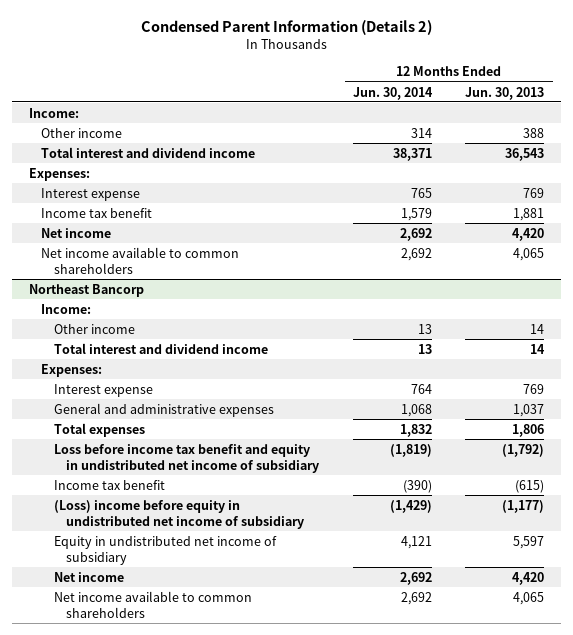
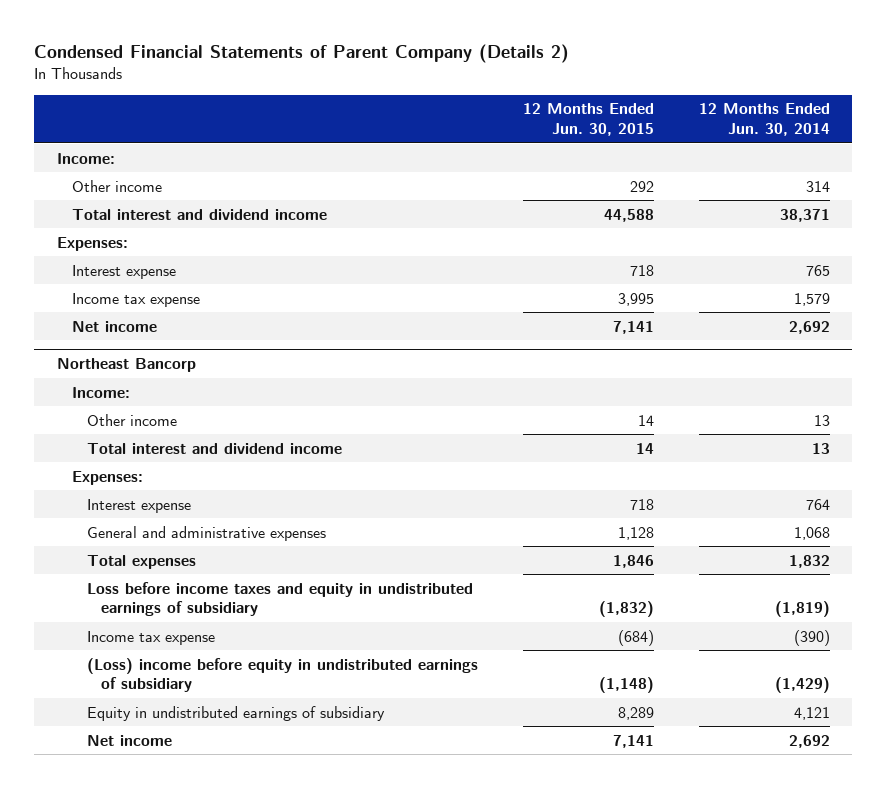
- Condensed Parent Information (Details 2)
+ Condensed Financial Statements of Parent Company (Details 2)
- | 12 Months Ended Jun. 30, 2014 | 12 Months Ended Jun. 30, 2013
+ | 12 Months Ended Jun. 30, 2015 | 12 Months Ended Jun. 30, 2014
- Income tax benefit | 1,579 | 1,881
+ Income tax expense | 3,995 | 1,579
- Net income available to common shareholders | 2,692 | 4,065
@ Northeast Bancorp
- Loss before income tax benefit and equity in undistributed net income of subsidiary | (1,819) | (1,792)
- Income tax benefit | (390) | (615)
- (Loss) income before equity in undistributed net income of subsidiary | (1,429) | (1,177)
- Equity in undistributed net income of subsidiary | 4,121 | 5,597
+ Loss before income taxes and equity in undistributed earnings of subsidiary | (1,832) | (1,819)
+ Income tax expense | (684) | (390)
+ (Loss) income before equity in undistributed earnings of subsidiary | (1,148) | (1,429)
+ Equity in undistributed earnings of subsidiary | 8,289 | 4,121
- Net income available to common shareholders | 2,692 | 4,065

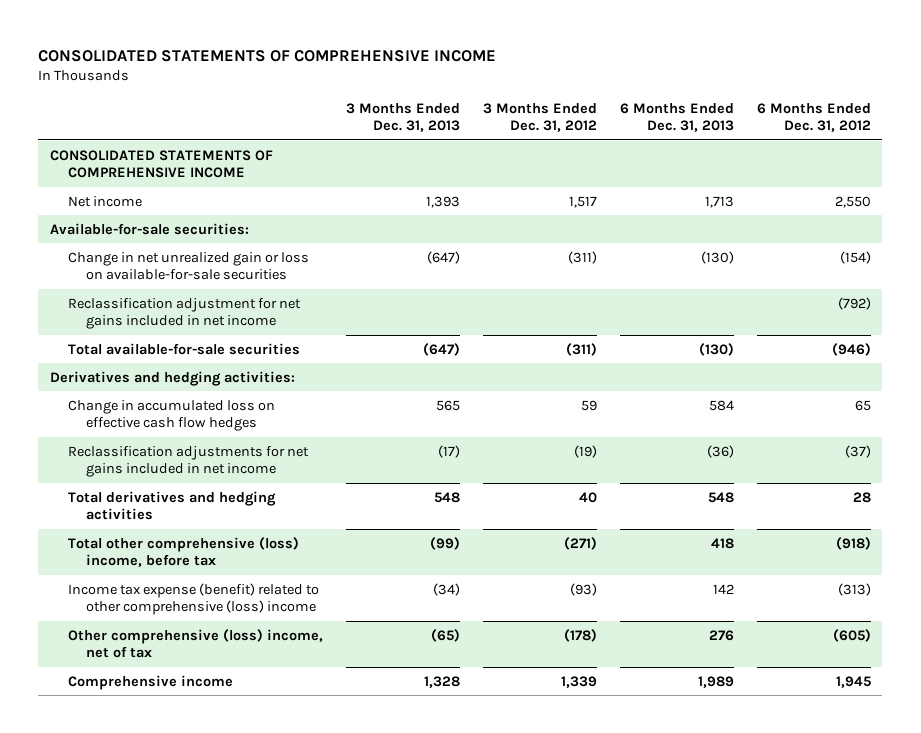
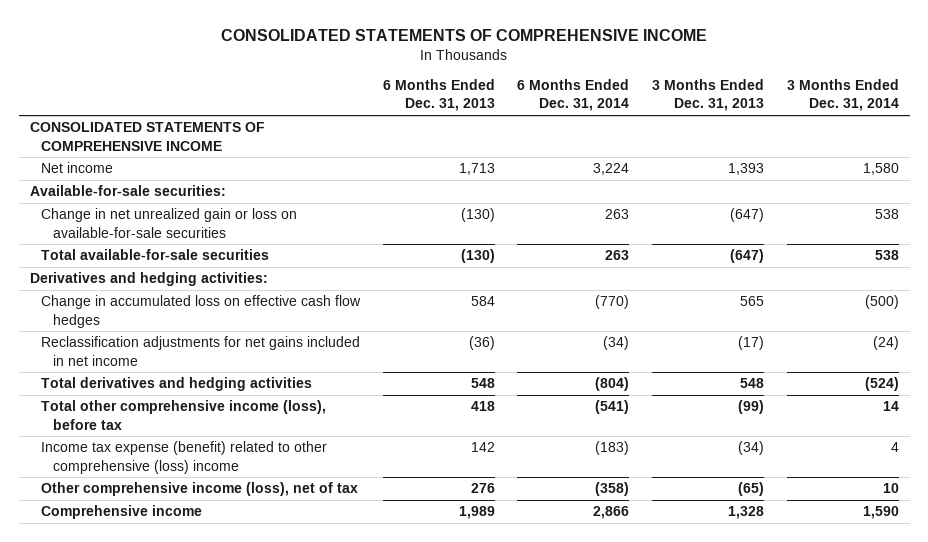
- | 3 Months Ended Dec. 31, 2013 | 3 Months Ended Dec. 31, 2012 | 6 Months Ended Dec. 31, 2013 | 6 Months Ended Dec. 31, 2012
+ | 6 Months Ended Dec. 31, 2013 | 6 Months Ended Dec. 31, 2014 | 3 Months Ended Dec. 31, 2013 | 3 Months Ended Dec. 31, 2014
- Reclassification adjustment for net gains included in net income | | | | (792)
- Total other comprehensive (loss) income, before tax | (99) | (271) | 418 | (918)
+ Total other comprehensive income (loss), before tax | 418 | (541) | (99) | 14
- Other comprehensive (loss) income, net of tax | (65) | (178) | 276 | (605)
+ Other comprehensive income (loss), net of tax | 276 | (358) | (65) | 10

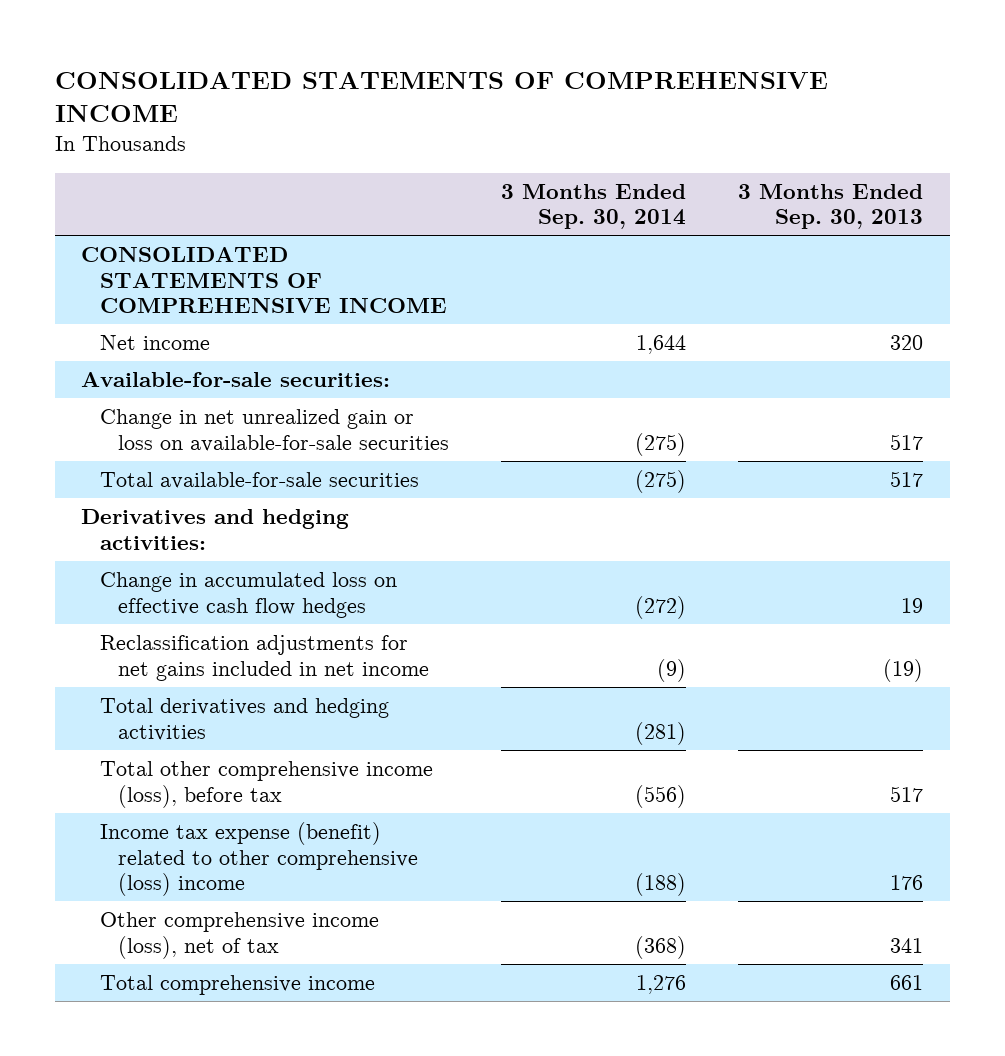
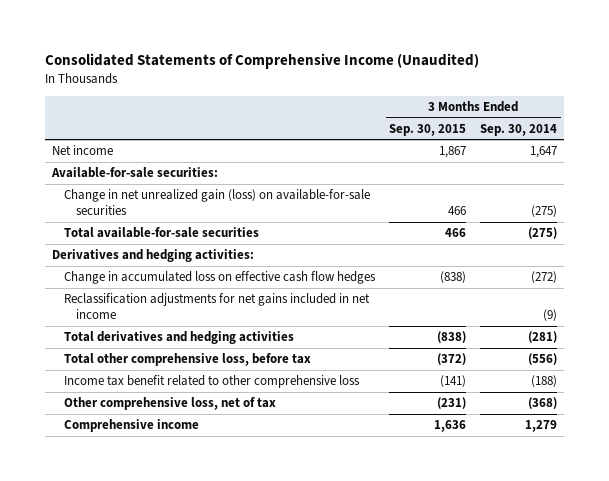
- CONSOLIDATED STATEMENTS OF COMPREHENSIVE INCOME
+ Consolidated Statements of Comprehensive Income (Unaudited)
- | 3 Months Ended Sep. 30, 2014 | 3 Months Ended Sep. 30, 2013
+ | 3 Months Ended Sep. 30, 2015 | 3 Months Ended Sep. 30, 2014
- CONSOLIDATED STATEMENTS OF COMPREHENSIVE INCOME
- Net income | 1,644 | 320
+ Net income | 1,867 | 1,647
- Change in net unrealized gain or loss on available-for-sale securities | (275) | 517
+ Change in net unrealized gain (loss) on available-for-sale securities | 466 | (275)
- Total other comprehensive income (loss), before tax | (556) | 517
- Income tax expense (benefit) related to other comprehensive (loss) income | (188) | 176
- Other comprehensive income (loss), net of tax | (368) | 341
- Total comprehensive income | 1,276 | 661
+ Total other comprehensive loss, before tax | (372) | (556)
+ Income tax benefit related to other comprehensive loss | (141) | (188)
+ Other comprehensive loss, net of tax | (231) | (368)
+ Comprehensive income | 1,636 | 1,279

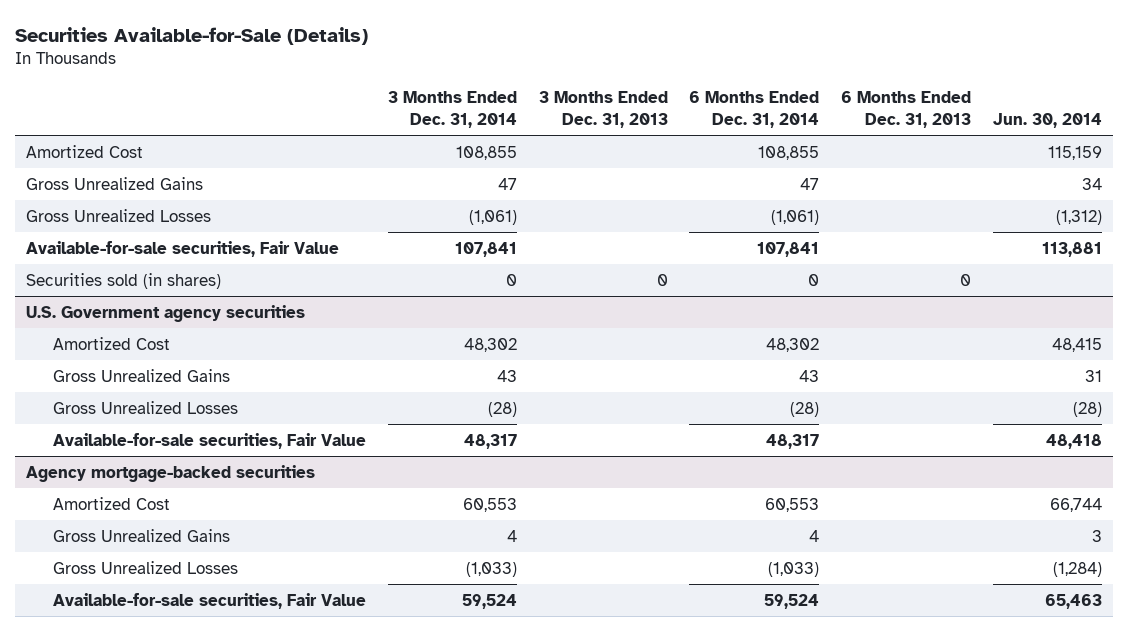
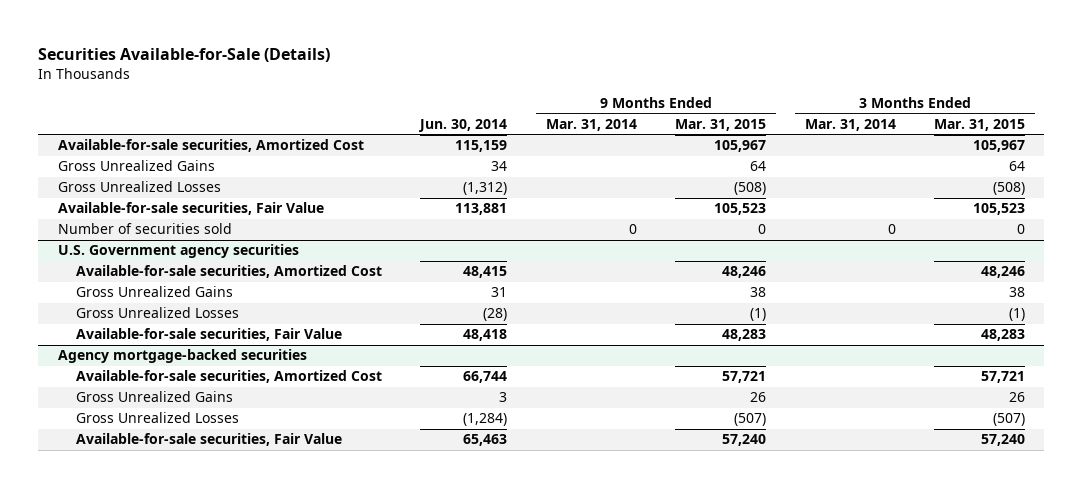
- | 3 Months Ended Dec. 31, 2014 | 3 Months Ended Dec. 31, 2013 | 6 Months Ended Dec. 31, 2014 | 6 Months Ended Dec. 31, 2013 | Jun. 30, 2014
+ | Jun. 30, 2014 | 9 Months Ended Mar. 31, 2014 | 9 Months Ended Mar. 31, 2015 | 3 Months Ended Mar. 31, 2014 | 3 Months Ended Mar. 31, 2015
- Amortized Cost | 108,855 | | 108,855 | | 115,159
+ Available-for-sale securities, Amortized Cost | 115,159 | | 105,967 | | 105,967
- Securities sold (in shares) | 0 | 0 | 0 | 0 |
+ Number of securities sold | | 0 | 0 | 0 | 0
@ U.S. Government agency securities
- Amortized Cost | 48,302 | | 48,302 | | 48,415
+ Available-for-sale securities, Amortized Cost | 48,415 | | 48,246 | | 48,246
@ Agency mortgage-backed securities
- Amortized Cost | 60,553 | | 60,553 | | 66,744
+ Available-for-sale securities, Amortized Cost | 66,744 | | 57,721 | | 57,721

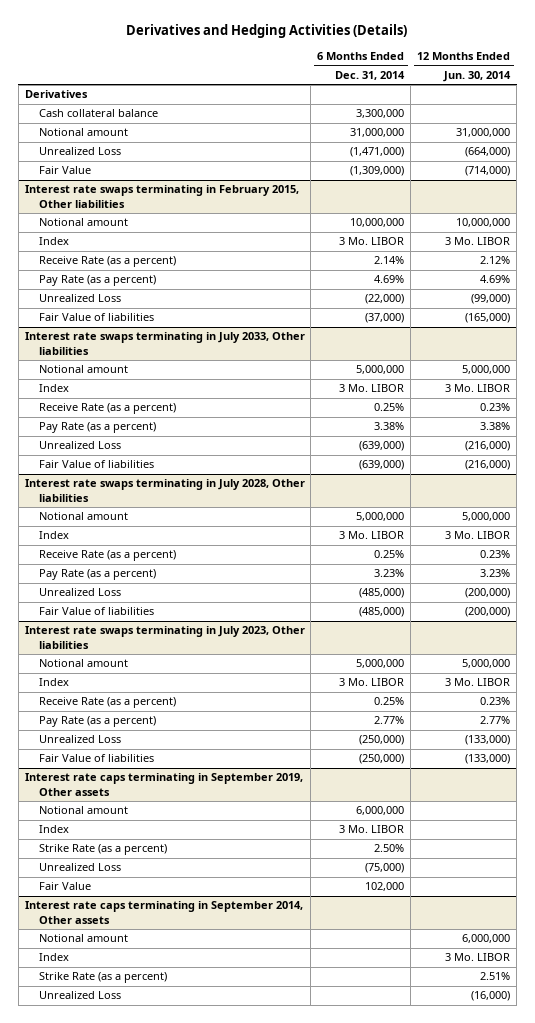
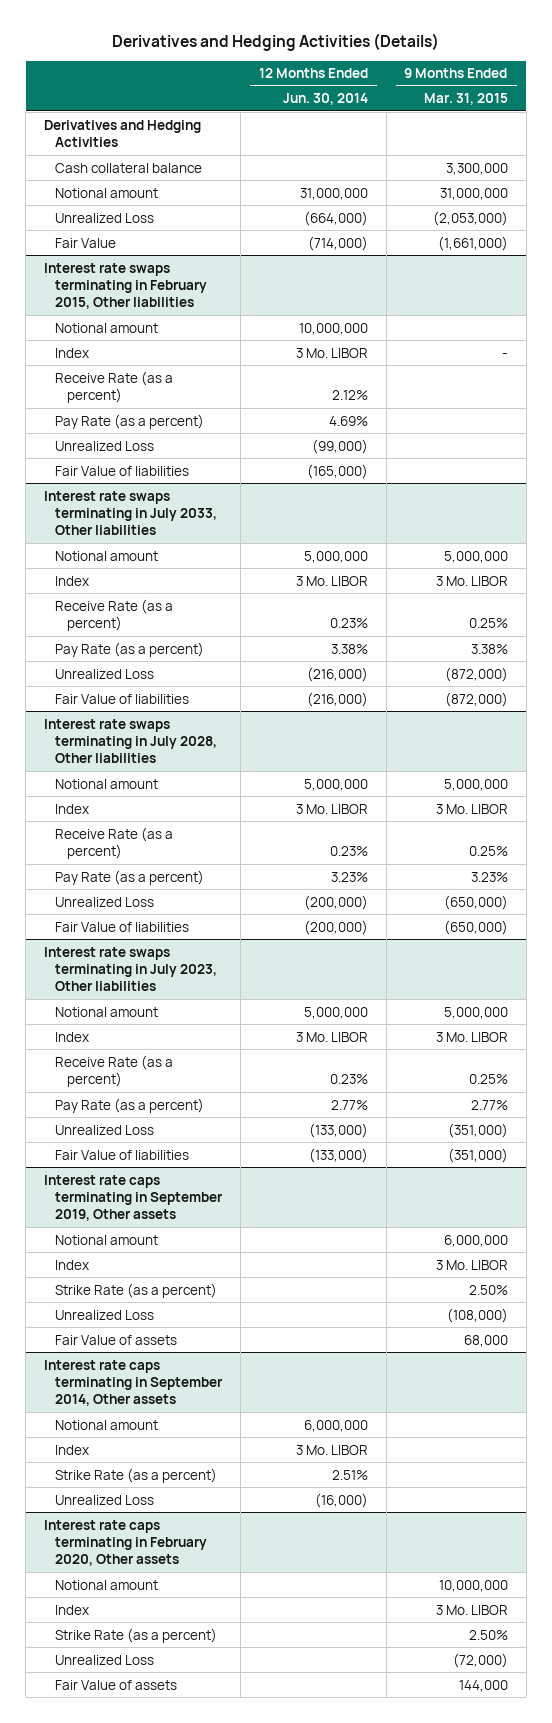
- | 6 Months Ended Dec. 31, 2014 | 12 Months Ended Jun. 30, 2014
+ | 12 Months Ended Jun. 30, 2014 | 9 Months Ended Mar. 31, 2015
- Derivatives
+ Derivatives and Hedging Activities
@ Interest rate caps terminating in September 2019, Other assets
- Fair Value | 102,000 |
+ Fair Value of assets | | 68,000
+ Interest rate caps terminating in February 2020, Other assets
+ Notional amount | | 10,000,000
+ Index | | 3 Mo. LIBOR
+ Strike Rate (as a percent) | | 2.50%
+ Unrealized Loss | | (72,000)
+ Fair Value of assets | | 144,000

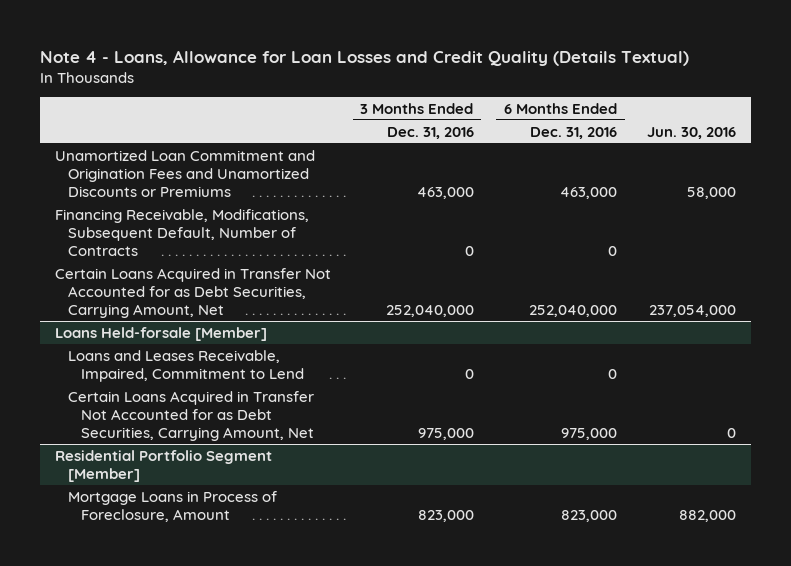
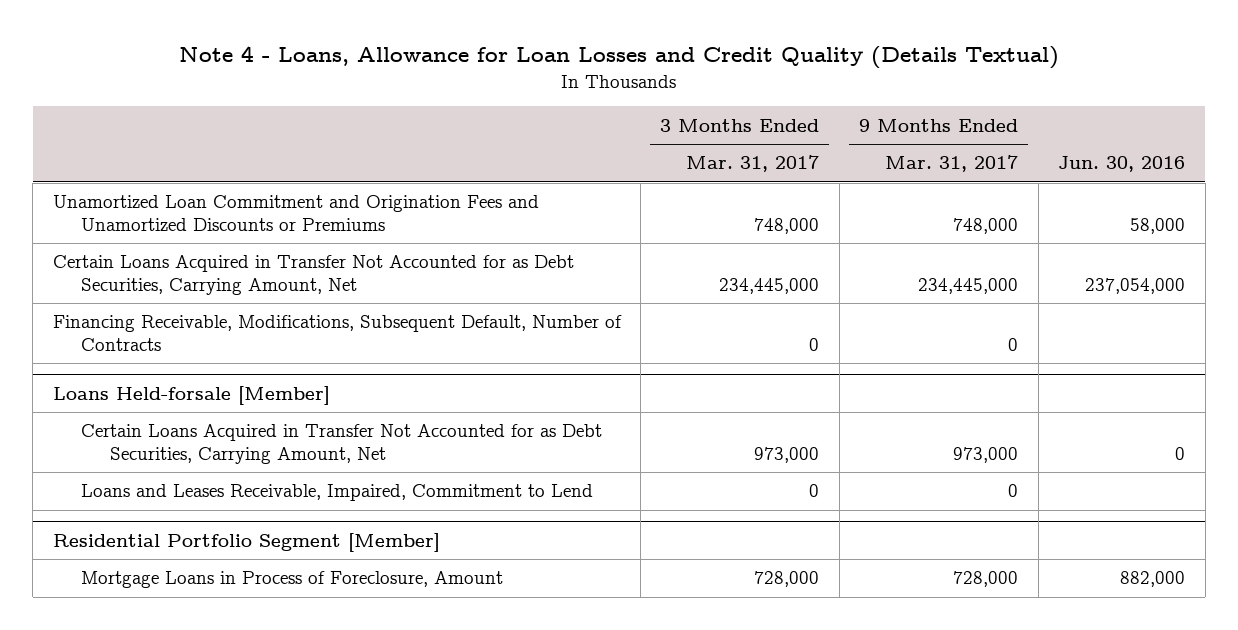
- | 3 Months Ended Dec. 31, 2016 | 6 Months Ended Dec. 31, 2016 | Jun. 30, 2016
+ | 3 Months Ended Mar. 31, 2017 | 9 Months Ended Mar. 31, 2017 | Jun. 30, 2016
moved down: Financing Receivable, Modifications, Subsequent Default, Number of Contracts | 0 | 0 |
@ Loans Held-forsale [Member]
moved down: Loans and Leases Receivable, Impaired, Commitment to Lend | 0 | 0 |

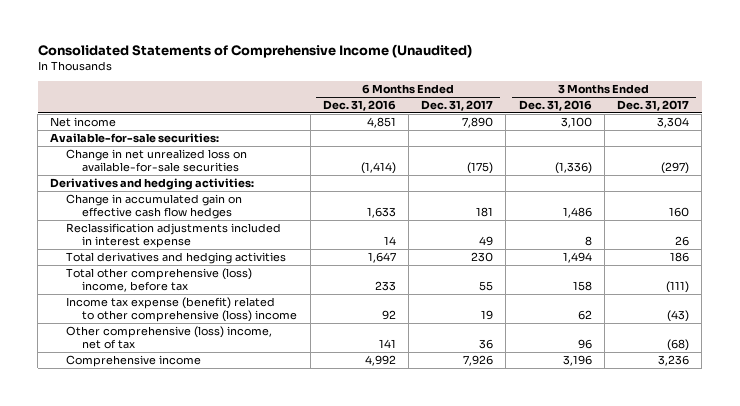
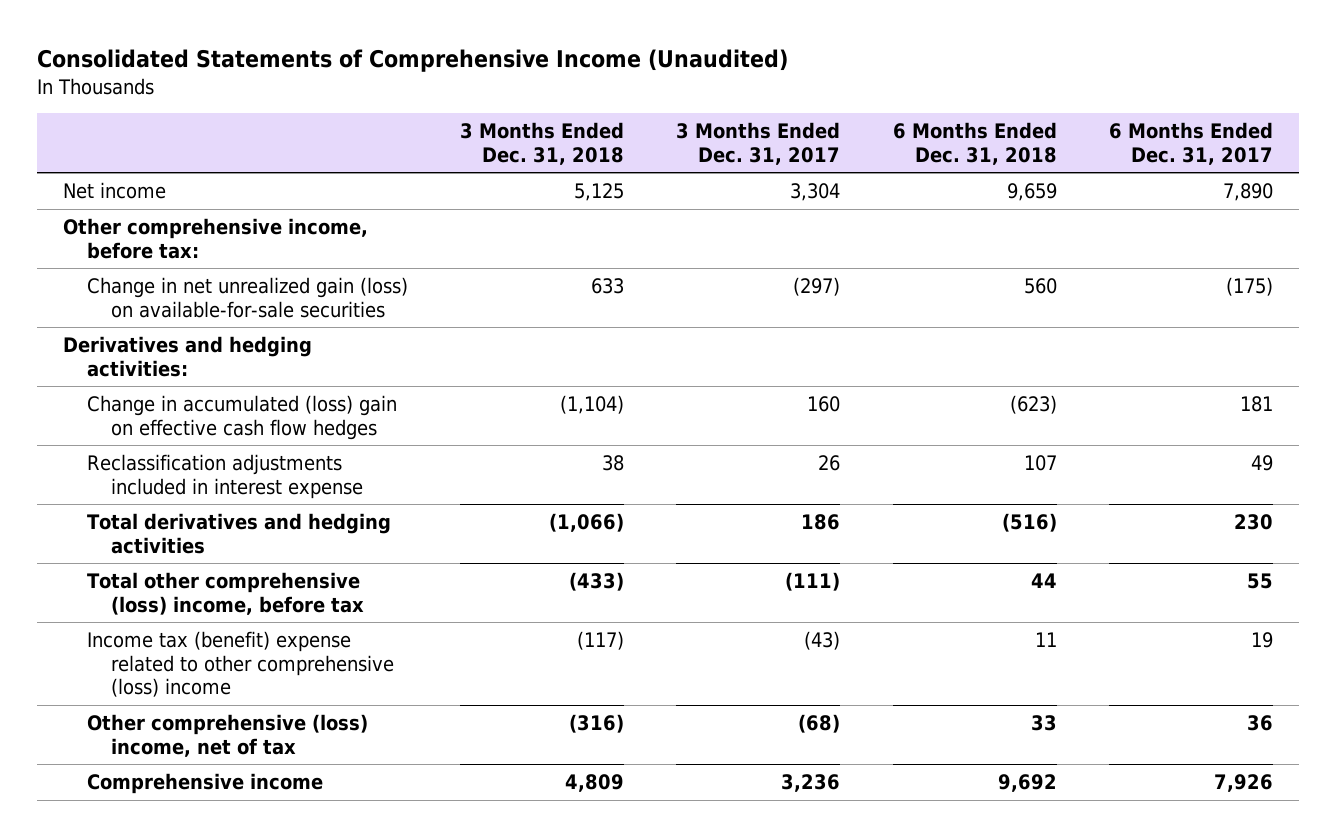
- | 6 Months Ended Dec. 31, 2016 | 6 Months Ended Dec. 31, 2017 | 3 Months Ended Dec. 31, 2016 | 3 Months Ended Dec. 31, 2017
+ | 3 Months Ended Dec. 31, 2018 | 3 Months Ended Dec. 31, 2017 | 6 Months Ended Dec. 31, 2018 | 6 Months Ended Dec. 31, 2017
- Available-for-sale securities:
- Change in net unrealized loss on available-for-sale securities | (1,414) | (175) | (1,336) | (297)
+ Other comprehensive income, before tax:
+ Change in net unrealized gain (loss) on available-for-sale securities | 633 | (297) | 560 | (175)
- Change in accumulated gain on effective cash flow hedges | 1,633 | 181 | 1,486 | 160
+ Change in accumulated (loss) gain on effective cash flow hedges | (1,104) | 160 | (623) | 181
- Income tax expense (benefit) related to other comprehensive (loss) income | 92 | 19 | 62 | (43)
+ Income tax (benefit) expense related to other comprehensive (loss) income | (117) | (43) | 11 | 19

